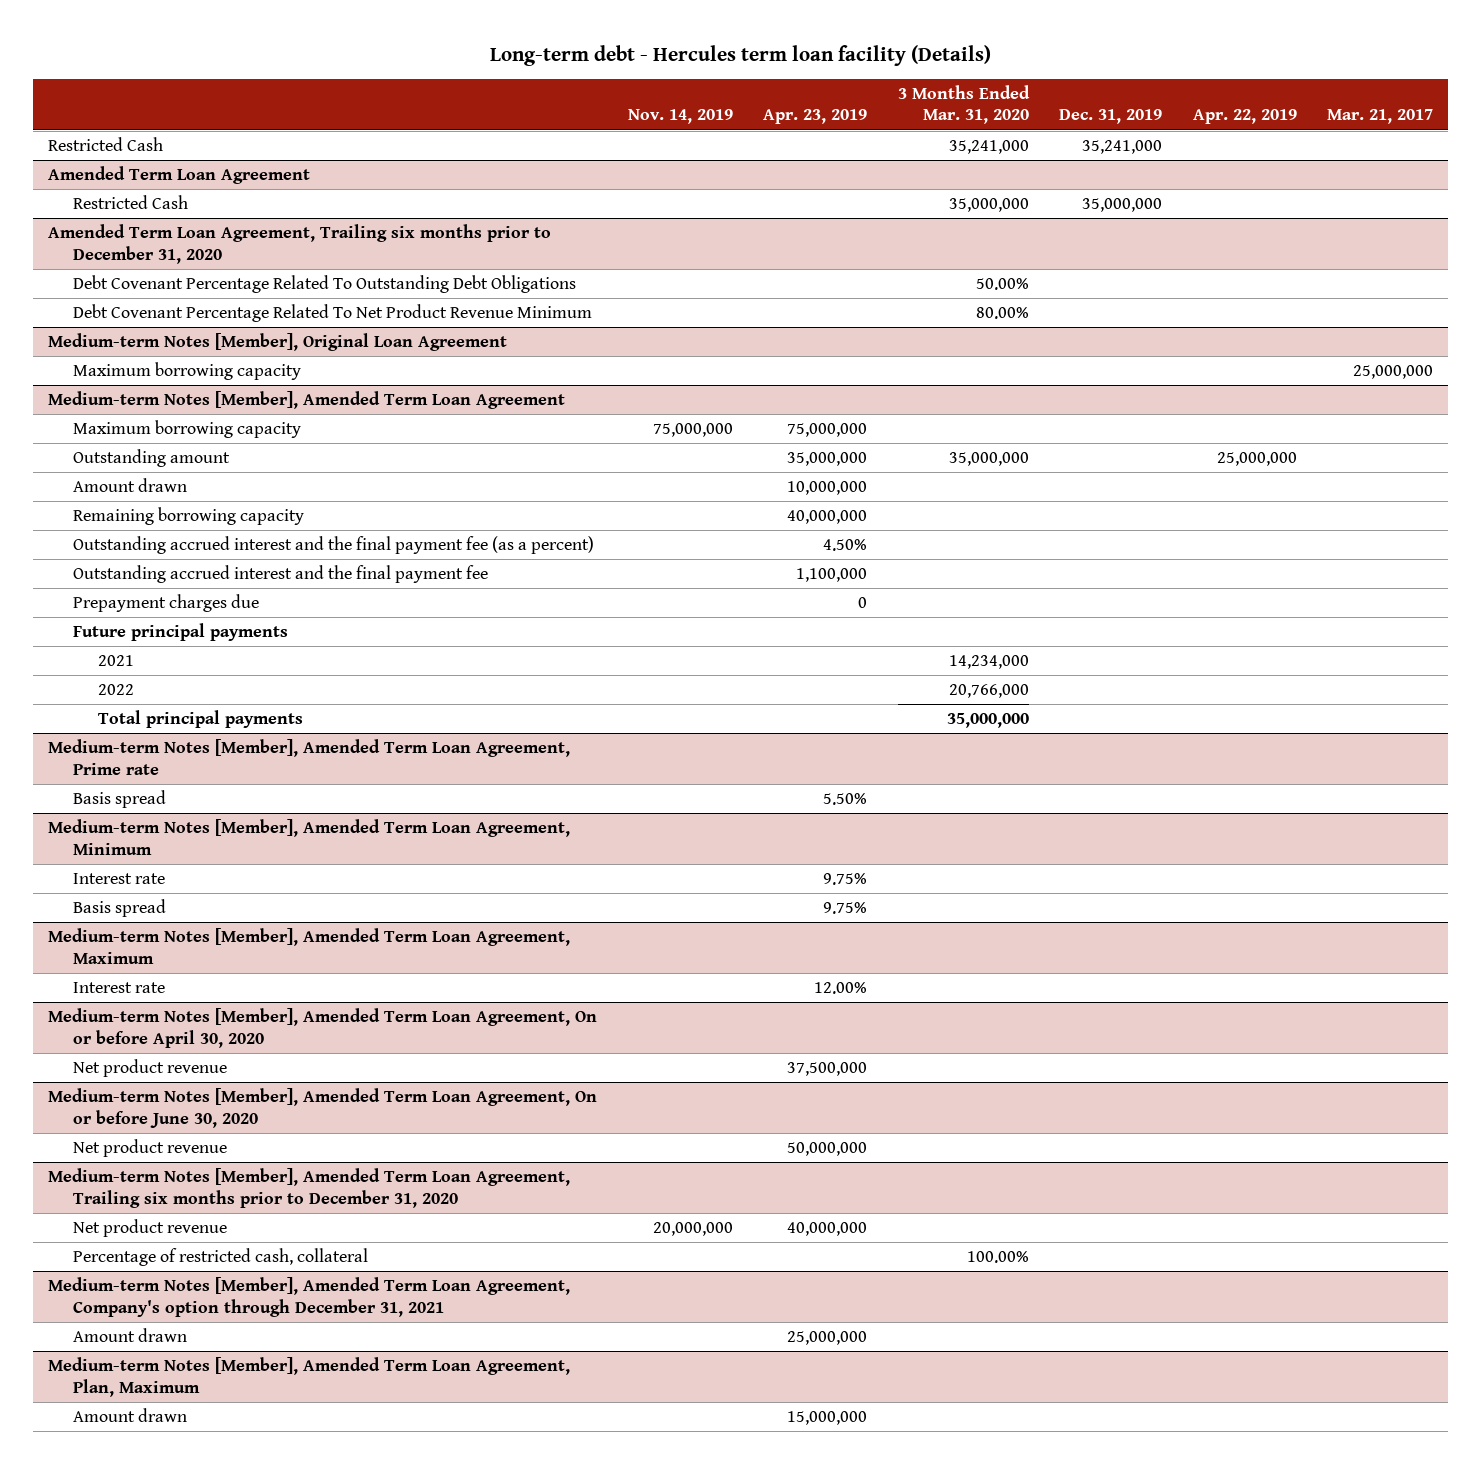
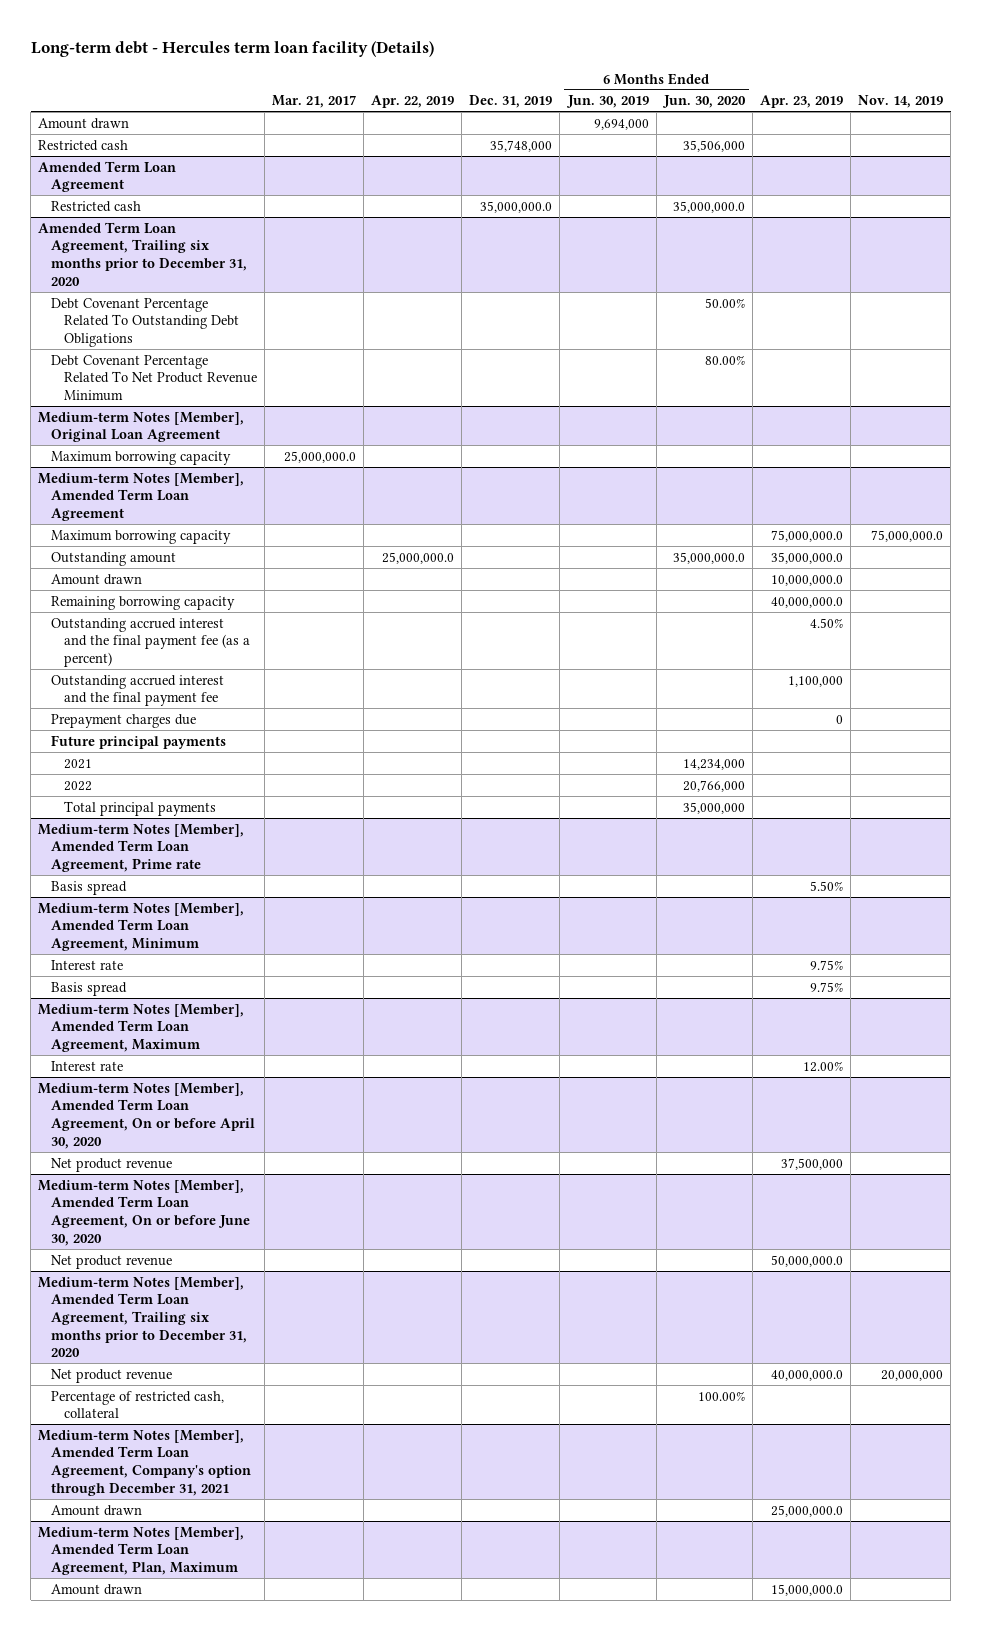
- | Nov. 14, 2019 | Apr. 23, 2019 | 3 Months Ended Mar. 31, 2020 | Dec. 31, 2019 | Apr. 22, 2019 | Mar. 21, 2017
+ | Mar. 21, 2017 | Apr. 22, 2019 | Dec. 31, 2019 | 6 Months Ended Jun. 30, 2019 | 6 Months Ended Jun. 30, 2020 | Apr. 23, 2019 | Nov. 14, 2019
- Restricted Cash | | | 35,241,000 | 35,241,000 | |
+ Amount drawn | | | | 9,694,000 | | |
+ Restricted cash | | | 35,748,000 | | 35,506,000 | |
@ Amended Term Loan Agreement
- Restricted Cash | | | 35,000,000 | 35,000,000 | |
+ Restricted cash | | | 35,000,000.0 | | 35,000,000.0 | |
@ Medium-term Notes [Member], Original Loan Agreement
- Maximum borrowing capacity | | | | | | 25,000,000
+ Maximum borrowing capacity | 25,000,000.0 | | | | | |
@ Medium-term Notes [Member], Amended Term Loan Agreement
- Maximum borrowing capacity | 75,000,000 | 75,000,000 | | | |
- Outstanding amount | | 35,000,000 | 35,000,000 | | 25,000,000 |
- Amount drawn | | 10,000,000 | | | |
- Remaining borrowing capacity | | 40,000,000 | | | |
+ Maximum borrowing capacity | | | | | | 75,000,000.0 | 75,000,000.0
+ Outstanding amount | | 25,000,000.0 | | | 35,000,000.0 | 35,000,000.0 |
+ Amount drawn | | | | | | 10,000,000.0 |
+ Remaining borrowing capacity | | | | | | 40,000,000.0 |
@ Medium-term Notes [Member], Amended Term Loan Agreement, On or before June 30, 2020
- Net product revenue | | 50,000,000 | | | |
+ Net product revenue | | | | | | 50,000,000.0 |
@ Medium-term Notes [Member], Amended Term Loan Agreement, Trailing six months prior to December 31, 2020
- Net product revenue | 20,000,000 | 40,000,000 | | | |
+ Net product revenue | | | | | | 40,000,000.0 | 20,000,000
@ Medium-term Notes [Member], Amended Term Loan Agreement, Company's option through December 31, 2021
- Amount drawn | | 25,000,000 | | | |
+ Amount drawn | | | | | | 25,000,000.0 |
@ Medium-term Notes [Member], Amended Term Loan Agreement, Plan, Maximum
- Amount drawn | | 15,000,000 | | | |
+ Amount drawn | | | | | | 15,000,000.0 |

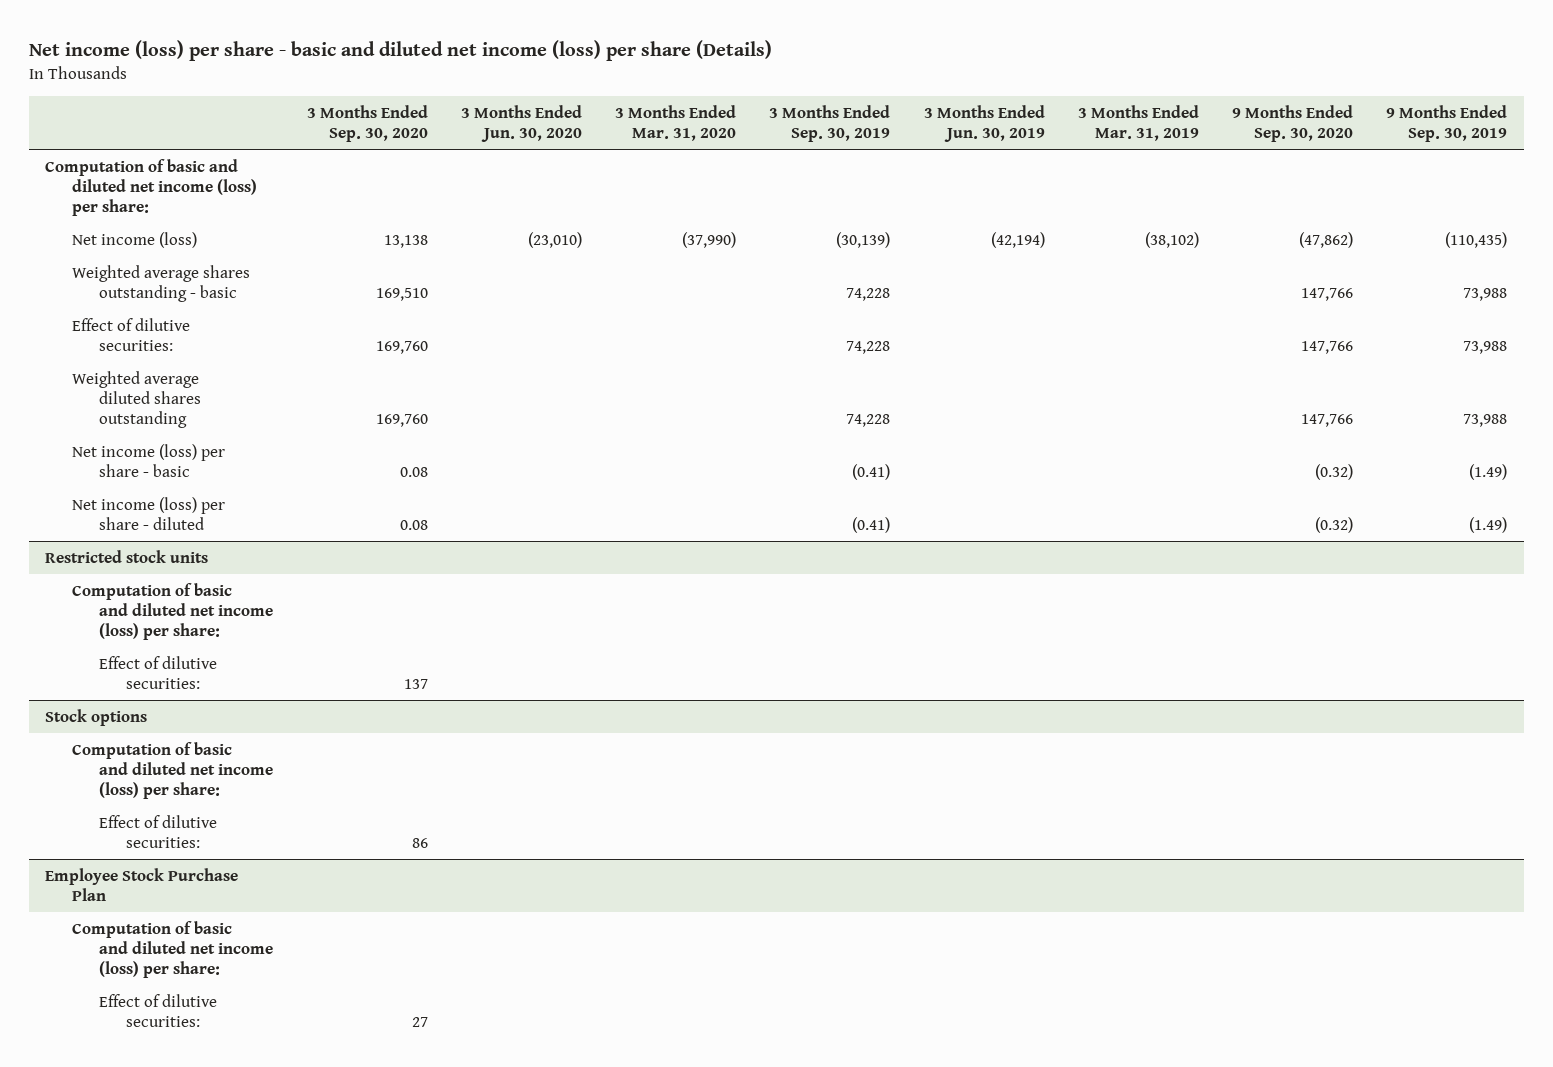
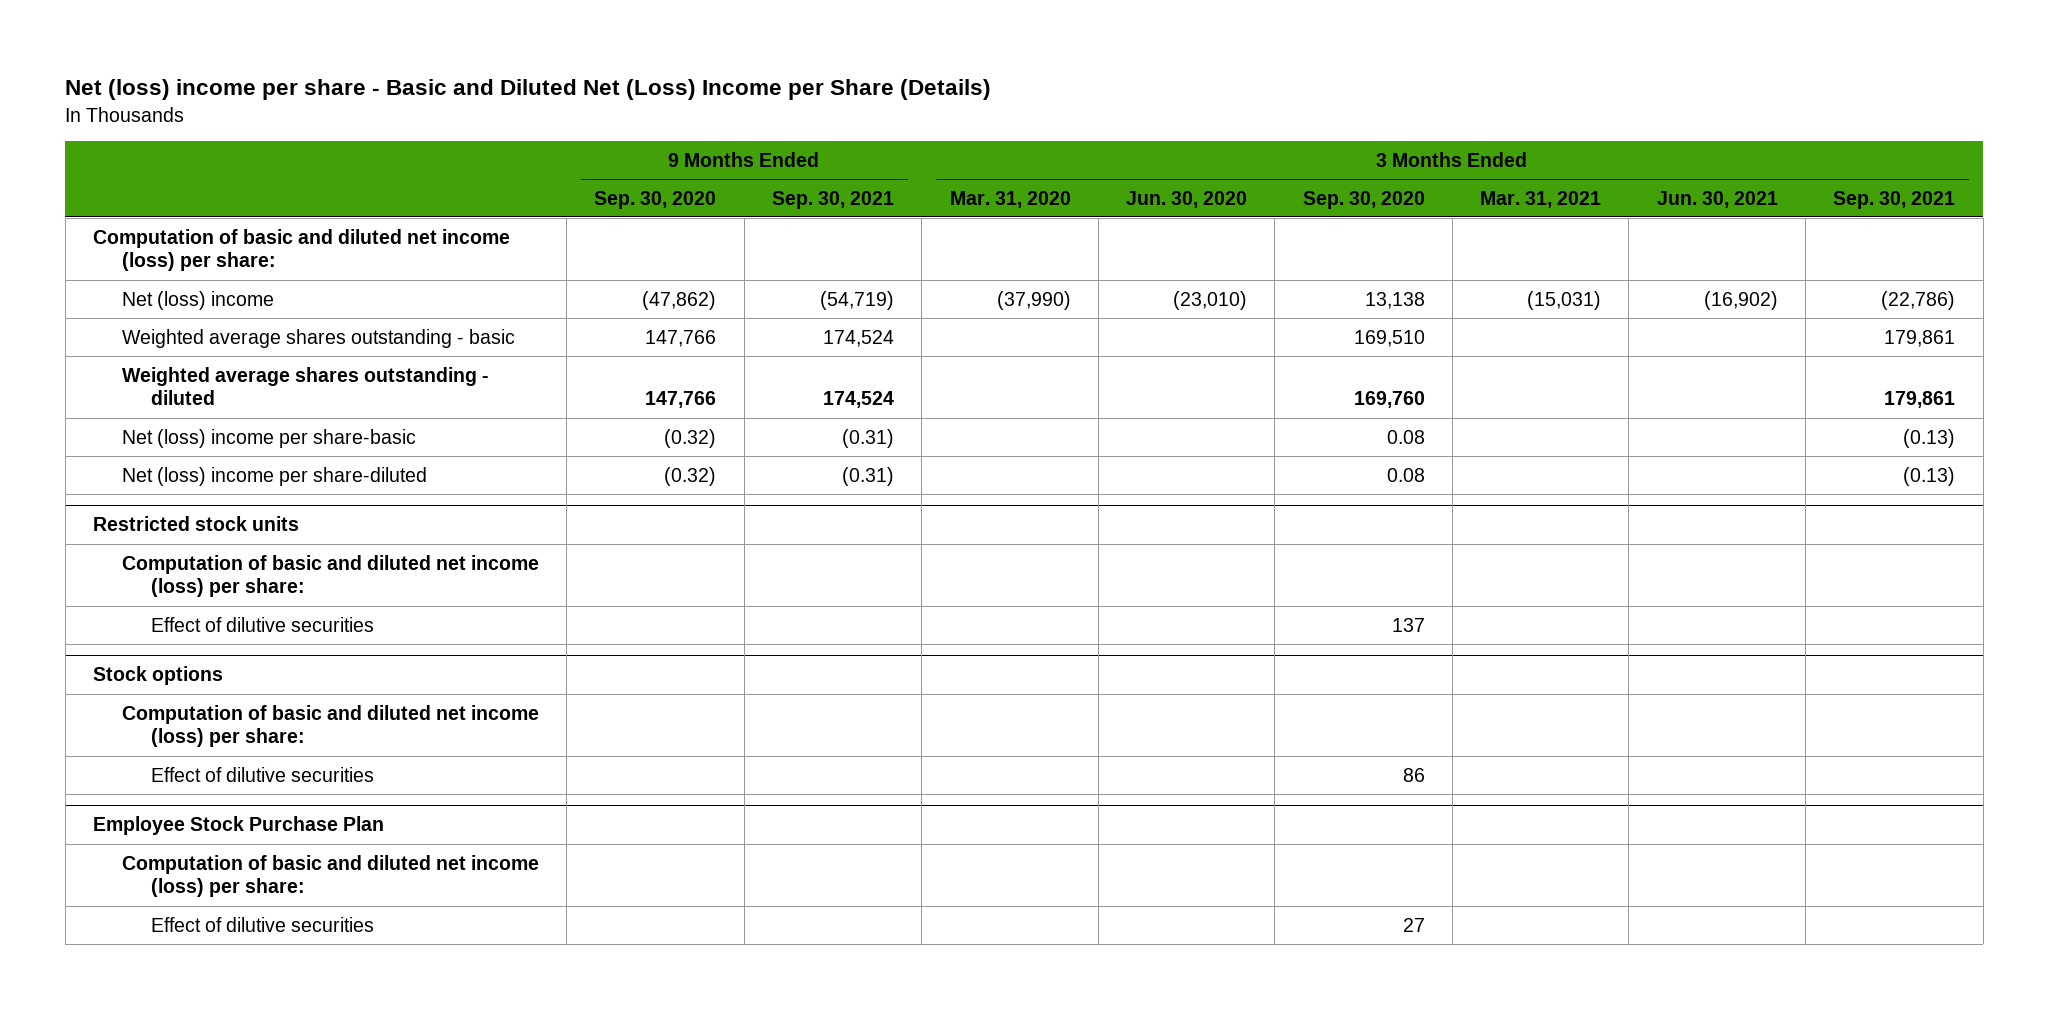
- Net income (loss) per share - basic and diluted net income (loss) per share (Details)
+ Net (loss) income per share - Basic and Diluted Net (Loss) Income per Share (Details)
- | 3 Months Ended Sep. 30, 2020 | 3 Months Ended Jun. 30, 2020 | 3 Months Ended Mar. 31, 2020 | 3 Months Ended Sep. 30, 2019 | 3 Months Ended Jun. 30, 2019 | 3 Months Ended Mar. 31, 2019 | 9 Months Ended Sep. 30, 2020 | 9 Months Ended Sep. 30, 2019
+ | 9 Months Ended Sep. 30, 2020 | 9 Months Ended Sep. 30, 2021 | 3 Months Ended Mar. 31, 2020 | 3 Months Ended Jun. 30, 2020 | 3 Months Ended Sep. 30, 2020 | 3 Months Ended Mar. 31, 2021 | 3 Months Ended Jun. 30, 2021 | 3 Months Ended Sep. 30, 2021
- Net income (loss) | 13,138 | (23,010) | (37,990) | (30,139) | (42,194) | (38,102) | (47,862) | (110,435)
+ Net (loss) income | (47,862) | (54,719) | (37,990) | (23,010) | 13,138 | (15,031) | (16,902) | (22,786)
- Effect of dilutive securities: | 169,760 | | | 74,228 | | | 147,766 | 73,988
- Weighted average diluted shares outstanding | 169,760 | | | 74,228 | | | 147,766 | 73,988
- Net income (loss) per share - basic | 0.08 | | | (0.41) | | | (0.32) | (1.49)
- Net income (loss) per share - diluted | 0.08 | | | (0.41) | | | (0.32) | (1.49)
+ Weighted average shares outstanding - diluted | 147,766 | 174,524 | | | 169,760 | | | 179,861
+ Net (loss) income per share-basic | (0.32) | (0.31) | | | 0.08 | | | (0.13)
+ Net (loss) income per share-diluted | (0.32) | (0.31) | | | 0.08 | | | (0.13)
@ Restricted stock units
- Effect of dilutive securities: | 137 | | | | | | |
+ Effect of dilutive securities | | | | | 137 | | |
@ Stock options
- Effect of dilutive securities: | 86 | | | | | | |
+ Effect of dilutive securities | | | | | 86 | | |
@ Employee Stock Purchase Plan
- Effect of dilutive securities: | 27 | | | | | | |
+ Effect of dilutive securities | | | | | 27 | | |

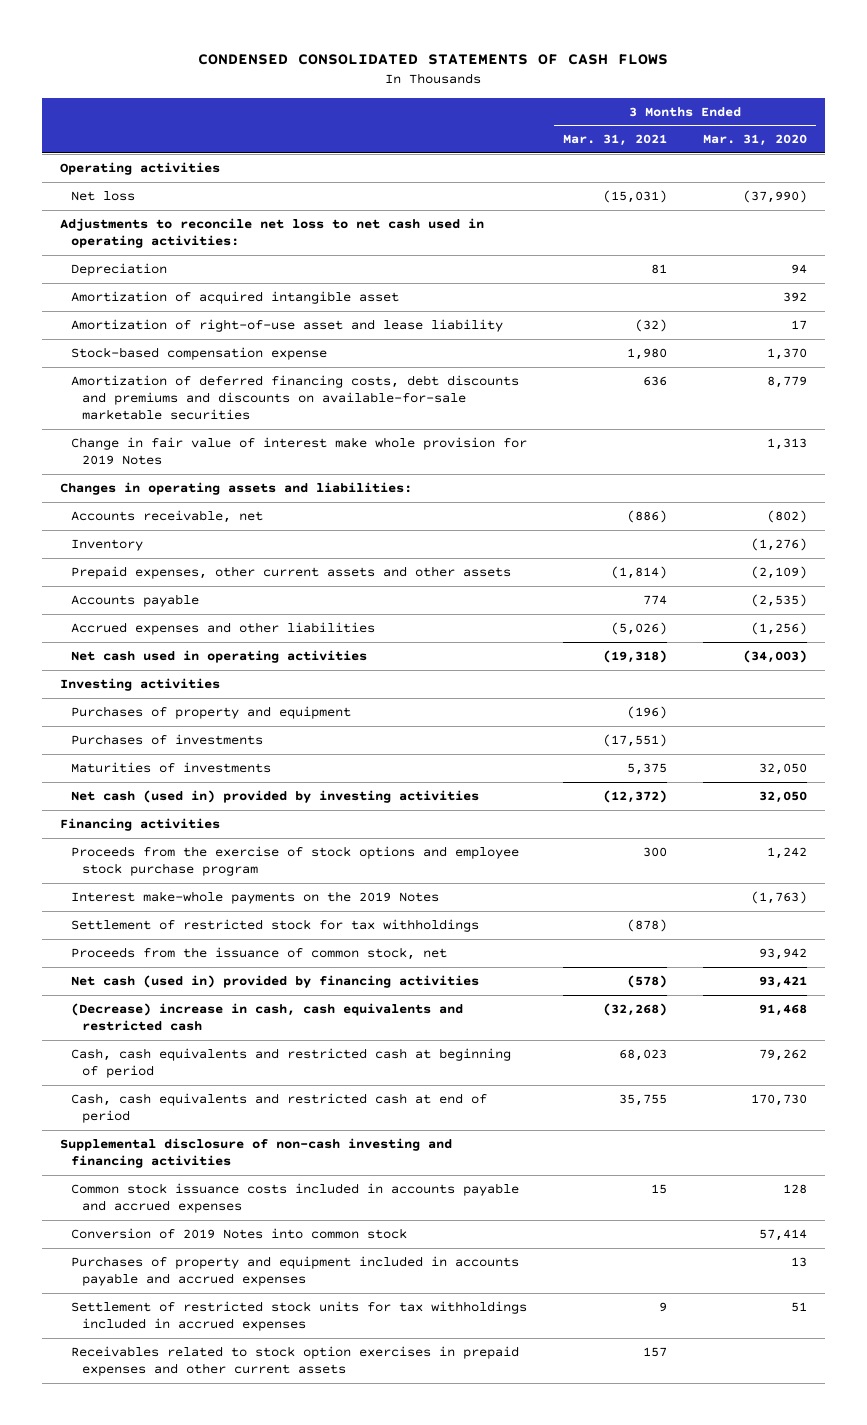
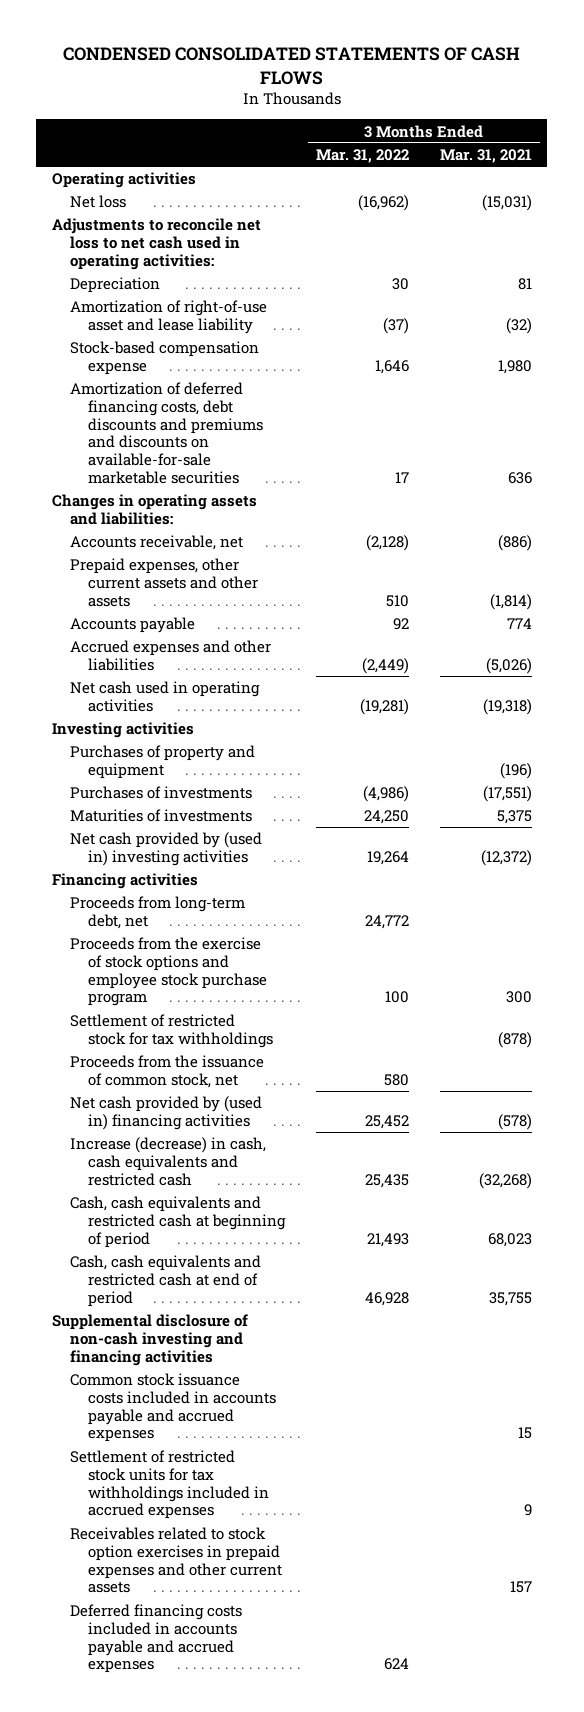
- | 3 Months Ended Mar. 31, 2021 | 3 Months Ended Mar. 31, 2020
+ | 3 Months Ended Mar. 31, 2022 | 3 Months Ended Mar. 31, 2021
- Amortization of acquired intangible asset | | 392
- Change in fair value of interest make whole provision for 2019 Notes | | 1,313
- Inventory | | (1,276)
- Net cash (used in) provided by investing activities | (12,372) | 32,050
+ Net cash provided by (used in) investing activities | 19,264 | (12,372)
+ Proceeds from long-term debt, net | 24,772 |
- Interest make-whole payments on the 2019 Notes | | (1,763)
- Net cash (used in) provided by financing activities | (578) | 93,421
- (Decrease) increase in cash, cash equivalents and restricted cash | (32,268) | 91,468
+ Net cash provided by (used in) financing activities | 25,452 | (578)
+ Increase (decrease) in cash, cash equivalents and restricted cash | 25,435 | (32,268)
- Conversion of 2019 Notes into common stock | | 57,414
- Purchases of property and equipment included in accounts payable and accrued expenses | | 13
+ Deferred financing costs included in accounts payable and accrued expenses | 624 |

